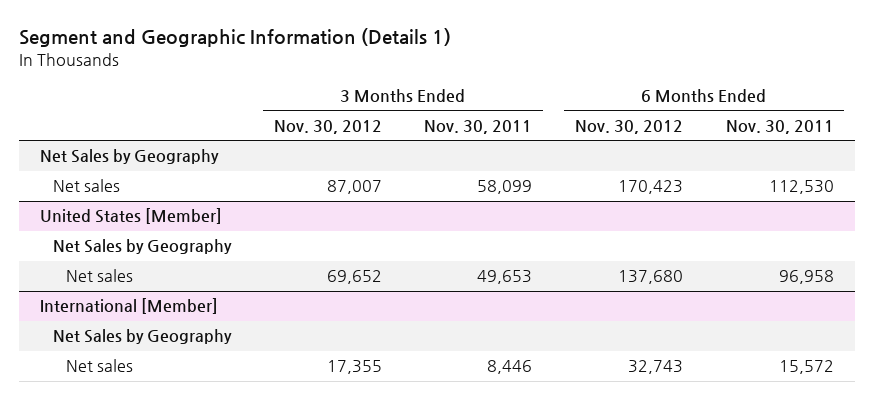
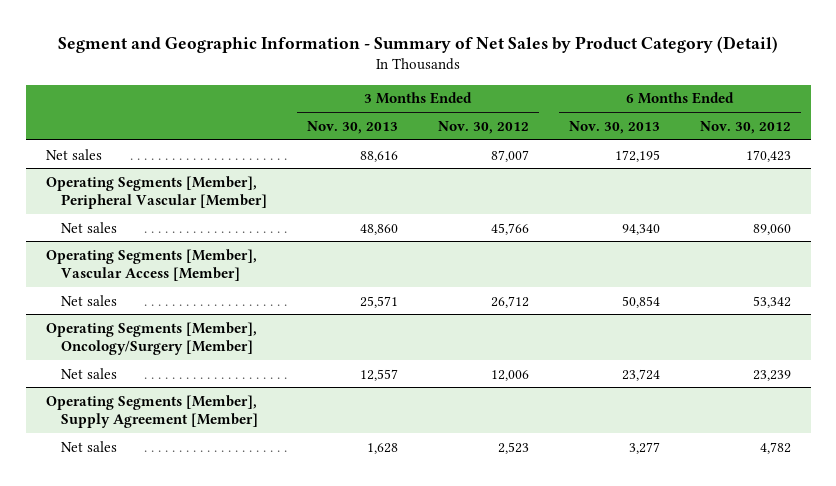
- Segment and Geographic Information (Details 1)
+ Segment and Geographic Information - Summary of Net Sales by Product Category (Detail)
- | 3 Months Ended Nov. 30, 2012 | 3 Months Ended Nov. 30, 2011 | 6 Months Ended Nov. 30, 2012 | 6 Months Ended Nov. 30, 2011
+ | 3 Months Ended Nov. 30, 2013 | 3 Months Ended Nov. 30, 2012 | 6 Months Ended Nov. 30, 2013 | 6 Months Ended Nov. 30, 2012
- Net Sales by Geography
- United States [Member]
- Net Sales by Geography
- Net sales | 69,652 | 49,653 | 137,680 | 96,958
- International [Member]
- Net Sales by Geography
- Net sales | 17,355 | 8,446 | 32,743 | 15,572
+ Operating Segments [Member], Peripheral Vascular [Member]
+ Net sales | 48,860 | 45,766 | 94,340 | 89,060
+ Operating Segments [Member], Vascular Access [Member]
+ Net sales | 25,571 | 26,712 | 50,854 | 53,342
+ Operating Segments [Member], Oncology/Surgery [Member]
+ Net sales | 12,557 | 12,006 | 23,724 | 23,239
+ Operating Segments [Member], Supply Agreement [Member]
+ Net sales | 1,628 | 2,523 | 3,277 | 4,782

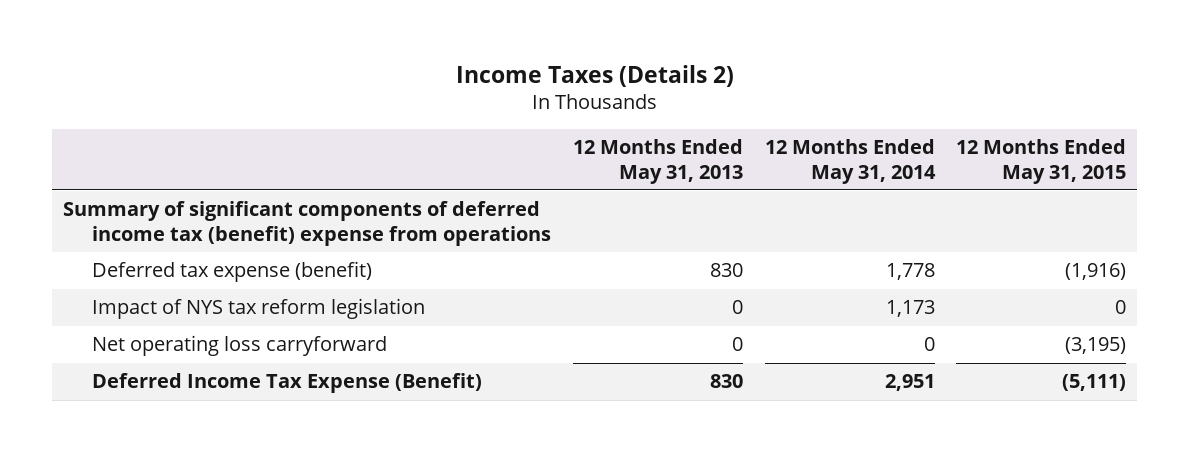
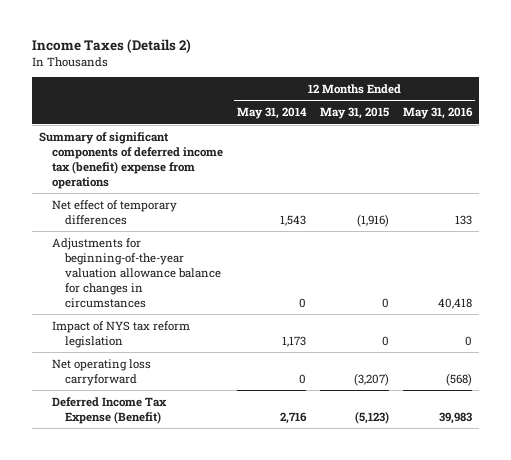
- | 12 Months Ended May 31, 2013 | 12 Months Ended May 31, 2014 | 12 Months Ended May 31, 2015
+ | 12 Months Ended May 31, 2014 | 12 Months Ended May 31, 2015 | 12 Months Ended May 31, 2016
- Deferred tax expense (benefit) | 830 | 1,778 | (1,916)
+ Net effect of temporary differences | 1,543 | (1,916) | 133
+ Adjustments for beginning-of-the-year valuation allowance balance for changes in circumstances | 0 | 0 | 40,418
- Net operating loss carryforward | 0 | 0 | (3,195)
- Deferred Income Tax Expense (Benefit) | 830 | 2,951 | (5,111)
+ Net operating loss carryforward | 0 | (3,207) | (568)
+ Deferred Income Tax Expense (Benefit) | 2,716 | (5,123) | 39,983

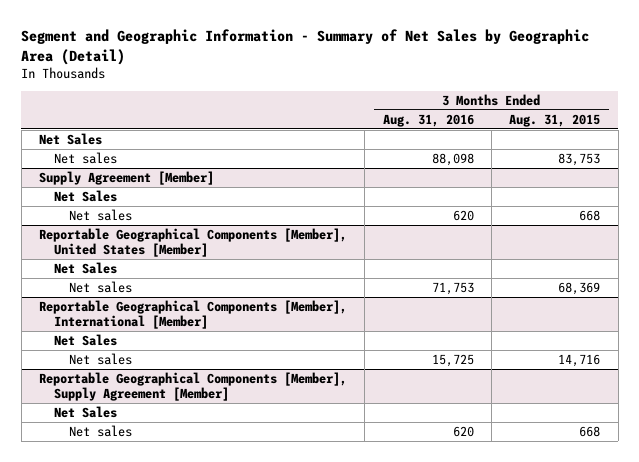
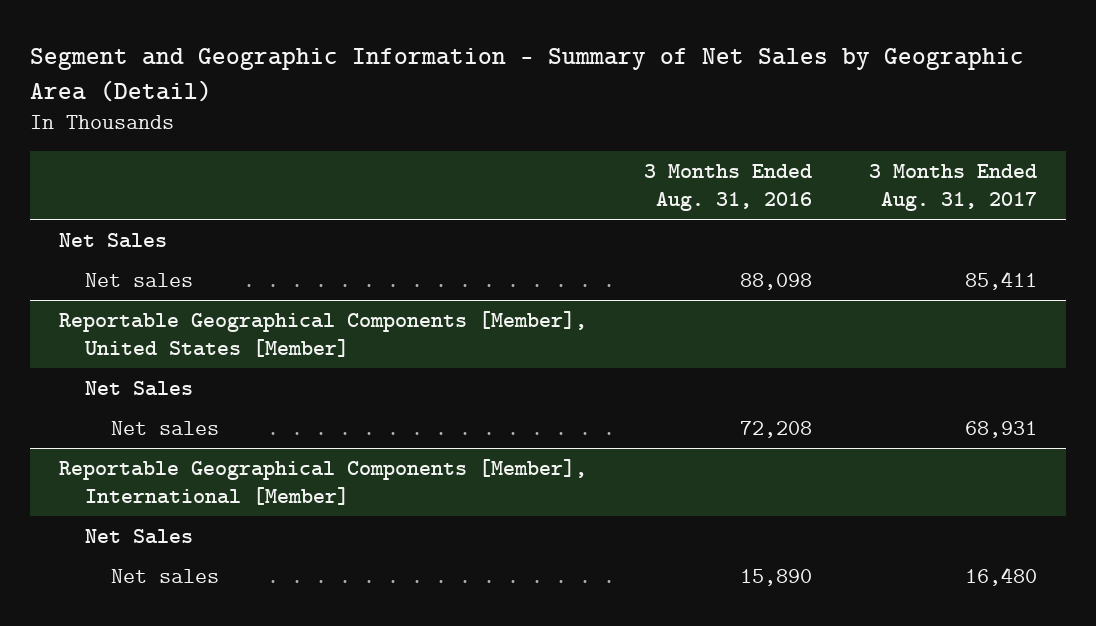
- | 3 Months Ended Aug. 31, 2016 | 3 Months Ended Aug. 31, 2015
+ | 3 Months Ended Aug. 31, 2016 | 3 Months Ended Aug. 31, 2017
- Supply Agreement [Member]
- Net Sales
- Net sales | 620 | 668
@ Reportable Geographical Components [Member], United States [Member]
- Net sales | 71,753 | 68,369
+ Net sales | 72,208 | 68,931
@ Reportable Geographical Components [Member], International [Member]
- Net sales | 15,725 | 14,716
- Reportable Geographical Components [Member], Supply Agreement [Member]
- Net Sales
- Net sales | 620 | 668
@ Reportable Geographical Components [Member], International [Member]
+ Net sales | 15,890 | 16,480

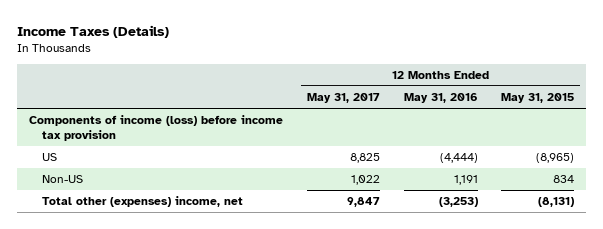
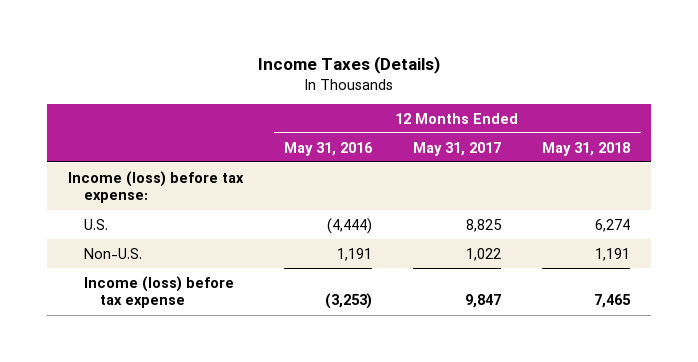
- | 12 Months Ended May 31, 2017 | 12 Months Ended May 31, 2016 | 12 Months Ended May 31, 2015
+ | 12 Months Ended May 31, 2016 | 12 Months Ended May 31, 2017 | 12 Months Ended May 31, 2018
- Components of income (loss) before income tax provision
- US | 8,825 | (4,444) | (8,965)
- Non-US | 1,022 | 1,191 | 834
- Total other (expenses) income, net | 9,847 | (3,253) | (8,131)
+ Income (loss) before tax expense:
+ U.S. | (4,444) | 8,825 | 6,274
+ Non-U.S. | 1,191 | 1,022 | 1,191
+ Income (loss) before tax expense | (3,253) | 9,847 | 7,465

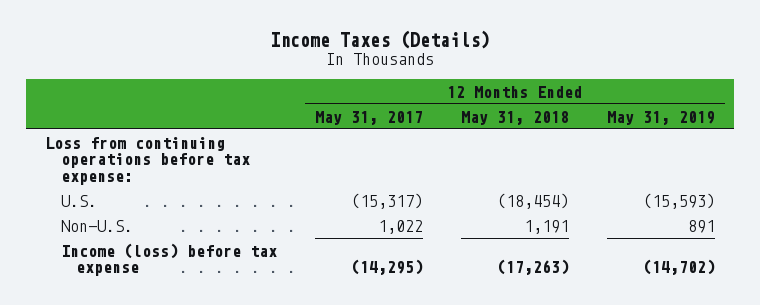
- | 12 Months Ended May 31, 2016 | 12 Months Ended May 31, 2017 | 12 Months Ended May 31, 2018
+ | 12 Months Ended May 31, 2017 | 12 Months Ended May 31, 2018 | 12 Months Ended May 31, 2019
- Income (loss) before tax expense:
- U.S. | (4,444) | 8,825 | 6,274
+ Loss from continuing operations before tax expense:
+ U.S. | (15,317) | (18,454) | (15,593)
- Income (loss) before tax expense | (3,253) | 9,847 | 7,465
+ Income (loss) before tax expense | (14,295) | (17,263) | (14,702)

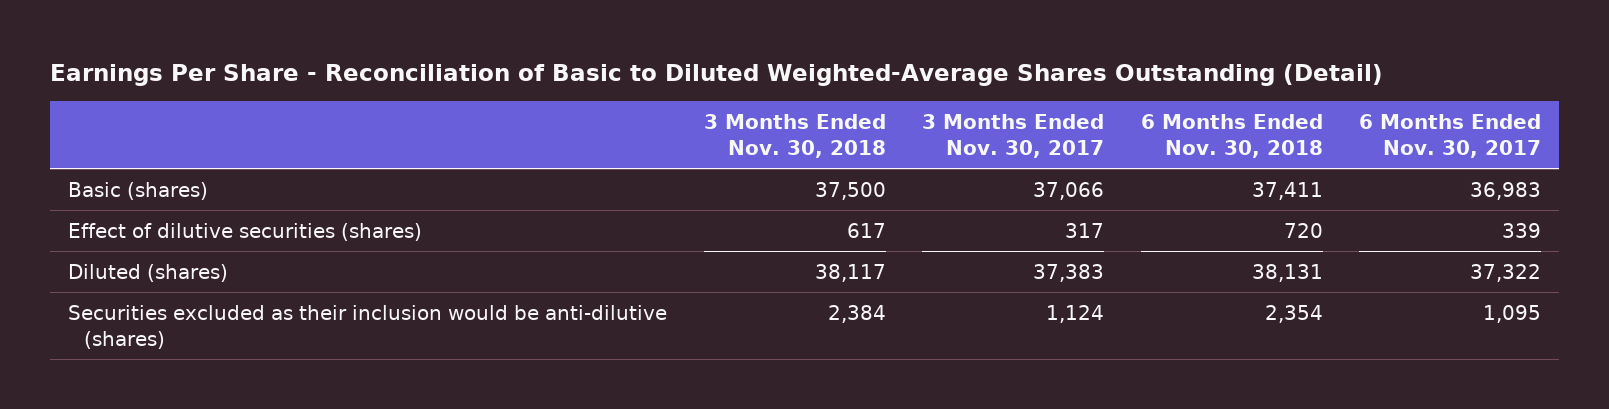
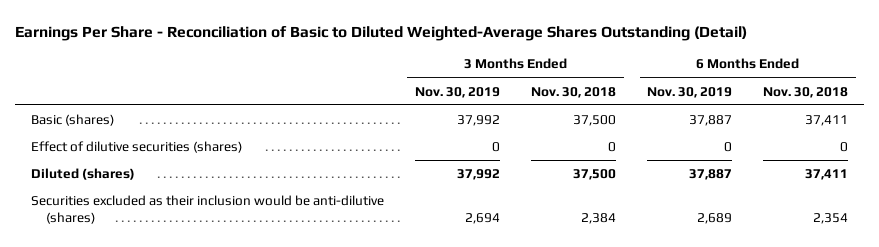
- | 3 Months Ended Nov. 30, 2018 | 3 Months Ended Nov. 30, 2017 | 6 Months Ended Nov. 30, 2018 | 6 Months Ended Nov. 30, 2017
+ | 3 Months Ended Nov. 30, 2019 | 3 Months Ended Nov. 30, 2018 | 6 Months Ended Nov. 30, 2019 | 6 Months Ended Nov. 30, 2018
- Effect of dilutive securities (shares) | 617 | 317 | 720 | 339
- Diluted (shares) | 38,117 | 37,383 | 38,131 | 37,322
+ Effect of dilutive securities (shares) | 0 | 0 | 0 | 0
+ Diluted (shares) | 37,992 | 37,500 | 37,887 | 37,411

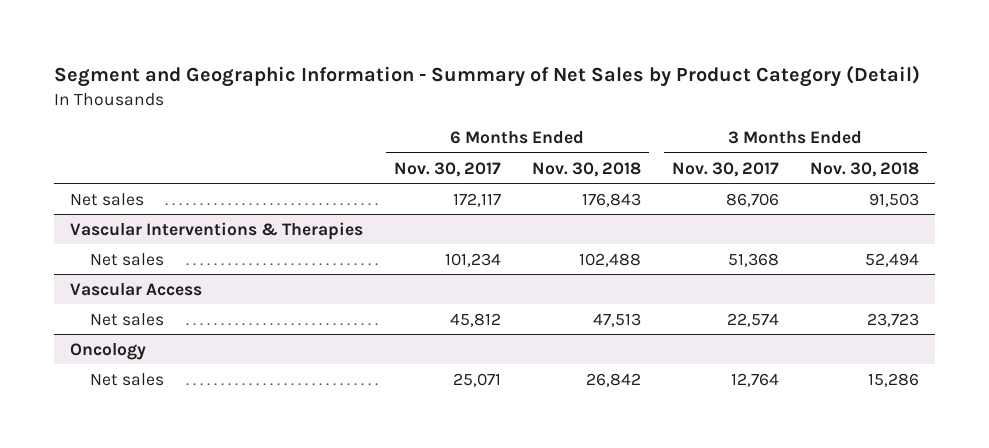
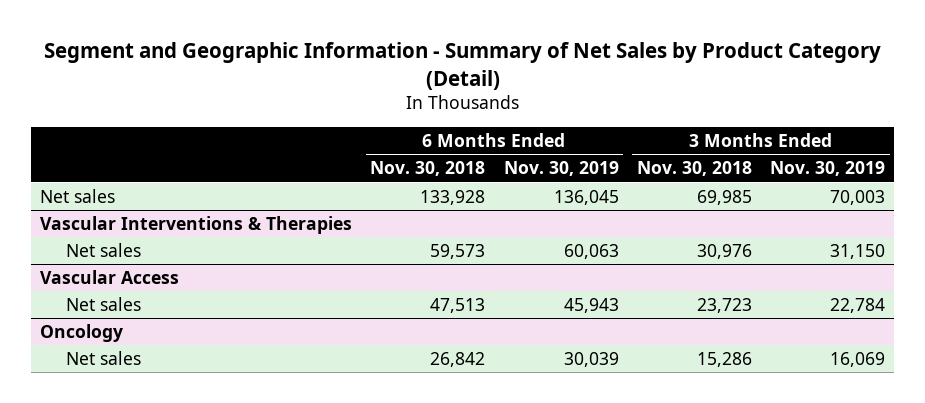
- | 6 Months Ended Nov. 30, 2017 | 6 Months Ended Nov. 30, 2018 | 3 Months Ended Nov. 30, 2017 | 3 Months Ended Nov. 30, 2018
+ | 6 Months Ended Nov. 30, 2018 | 6 Months Ended Nov. 30, 2019 | 3 Months Ended Nov. 30, 2018 | 3 Months Ended Nov. 30, 2019
- Net sales | 172,117 | 176,843 | 86,706 | 91,503
+ Net sales | 133,928 | 136,045 | 69,985 | 70,003
@ Vascular Interventions & Therapies
- Net sales | 101,234 | 102,488 | 51,368 | 52,494
+ Net sales | 59,573 | 60,063 | 30,976 | 31,150

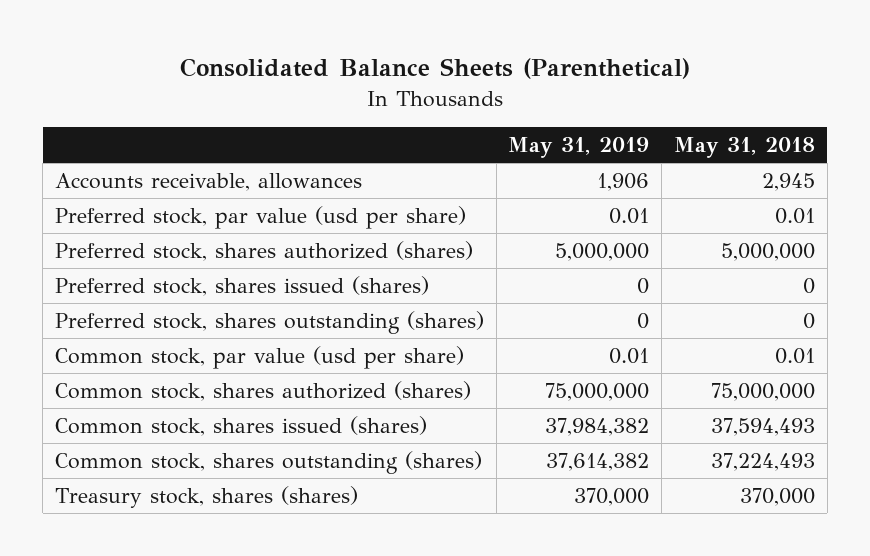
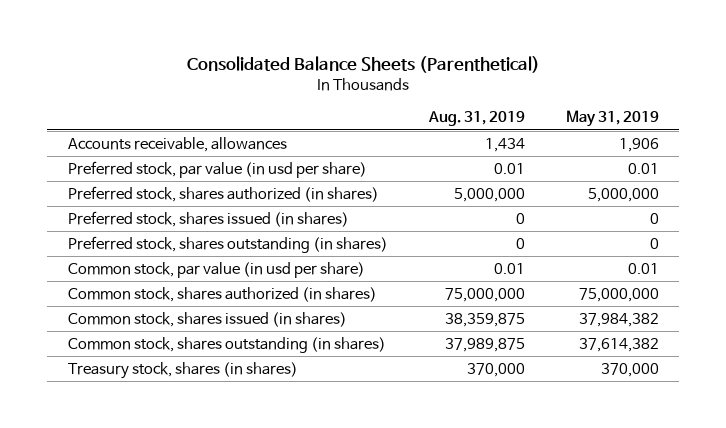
- | May 31, 2019 | May 31, 2018
+ | Aug. 31, 2019 | May 31, 2019
- Preferred stock, par value (usd per share) | 0.01 | 0.01
- Preferred stock, shares authorized (shares) | 5,000,000 | 5,000,000
- Preferred stock, shares issued (shares) | 0 | 0
- Preferred stock, shares outstanding (shares) | 0 | 0
- Common stock, par value (usd per share) | 0.01 | 0.01
- Common stock, shares authorized (shares) | 75,000,000 | 75,000,000
- Common stock, shares issued (shares) | 37,984,382 | 37,594,493
- Common stock, shares outstanding (shares) | 37,614,382 | 37,224,493
- Treasury stock, shares (shares) | 370,000 | 370,000
+ Preferred stock, par value (in usd per share) | 0.01 | 0.01
+ Preferred stock, shares authorized (in shares) | 5,000,000 | 5,000,000
+ Preferred stock, shares issued (in shares) | 0 | 0
+ Preferred stock, shares outstanding (in shares) | 0 | 0
+ Common stock, par value (in usd per share) | 0.01 | 0.01
+ Common stock, shares authorized (in shares) | 75,000,000 | 75,000,000
+ Common stock, shares issued (in shares) | 38,359,875 | 37,984,382
+ Common stock, shares outstanding (in shares) | 37,989,875 | 37,614,382
+ Treasury stock, shares (in shares) | 370,000 | 370,000

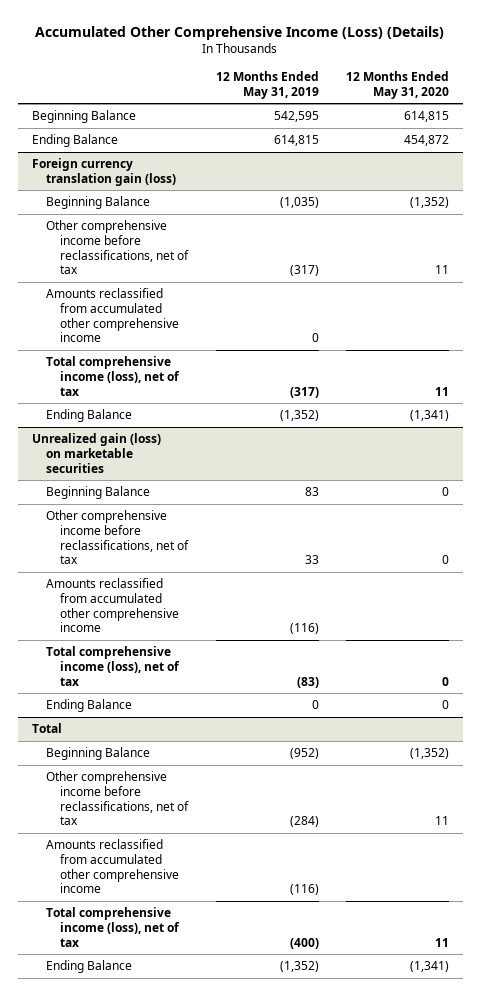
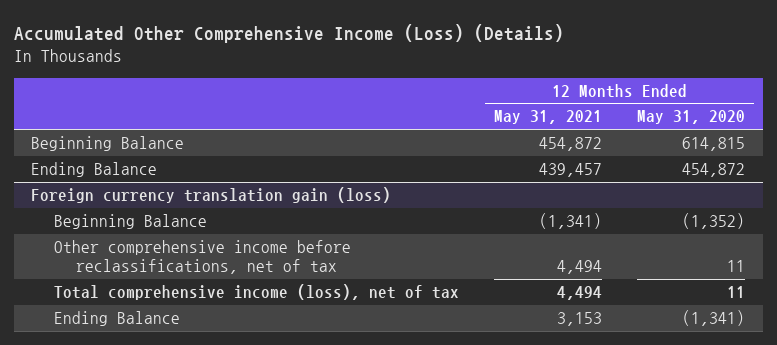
- | 12 Months Ended May 31, 2019 | 12 Months Ended May 31, 2020
+ | 12 Months Ended May 31, 2021 | 12 Months Ended May 31, 2020
@ Foreign currency translation gain (loss)
- Amounts reclassified from accumulated other comprehensive income | 0 |
- Unrealized gain (loss) on marketable securities
- Beginning Balance | 83 | 0
- Other comprehensive income before reclassifications, net of tax | 33 | 0
- Amounts reclassified from accumulated other comprehensive income | (116) |
- Total comprehensive income (loss), net of tax | (83) | 0
- Ending Balance | 0 | 0
- Total
- Beginning Balance | (952) | (1,352)
- Other comprehensive income before reclassifications, net of tax | (284) | 11
- Amounts reclassified from accumulated other comprehensive income | (116) |
- Total comprehensive income (loss), net of tax | (400) | 11
- Ending Balance | (1,352) | (1,341)

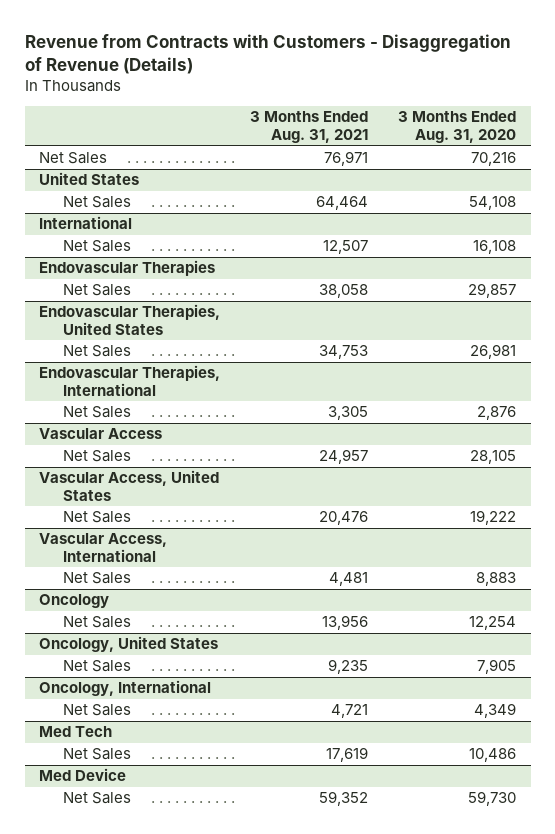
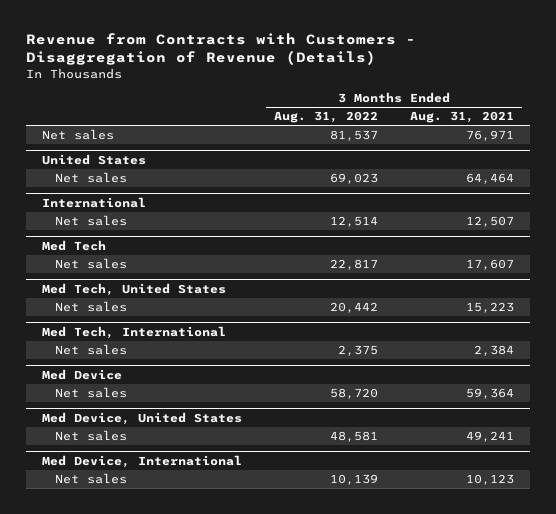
- | 3 Months Ended Aug. 31, 2021 | 3 Months Ended Aug. 31, 2020
+ | 3 Months Ended Aug. 31, 2022 | 3 Months Ended Aug. 31, 2021
- Net Sales | 76,971 | 70,216
+ Net sales | 81,537 | 76,971
@ United States
- Net Sales | 64,464 | 54,108
+ Net sales | 69,023 | 64,464
@ International
- Net Sales | 12,507 | 16,108
- Endovascular Therapies
- Net Sales | 38,058 | 29,857
- Endovascular Therapies, United States
- Net Sales | 34,753 | 26,981
- Endovascular Therapies, International
- Net Sales | 3,305 | 2,876
- Vascular Access
- Net Sales | 24,957 | 28,105
- Vascular Access, United States
- Net Sales | 20,476 | 19,222
- Vascular Access, International
- Net Sales | 4,481 | 8,883
- Oncology
- Net Sales | 13,956 | 12,254
- Oncology, United States
- Net Sales | 9,235 | 7,905
- Oncology, International
- Net Sales | 4,721 | 4,349
@ International
+ Net sales | 12,514 | 12,507
@ Med Tech
- Net Sales | 17,619 | 10,486
+ Net sales | 22,817 | 17,607
+ Med Tech, United States
+ Net sales | 20,442 | 15,223
+ Med Tech, International
+ Net sales | 2,375 | 2,384
@ Med Device
- Net Sales | 59,352 | 59,730
+ Net sales | 58,720 | 59,364
+ Med Device, United States
+ Net sales | 48,581 | 49,241
+ Med Device, International
+ Net sales | 10,139 | 10,123

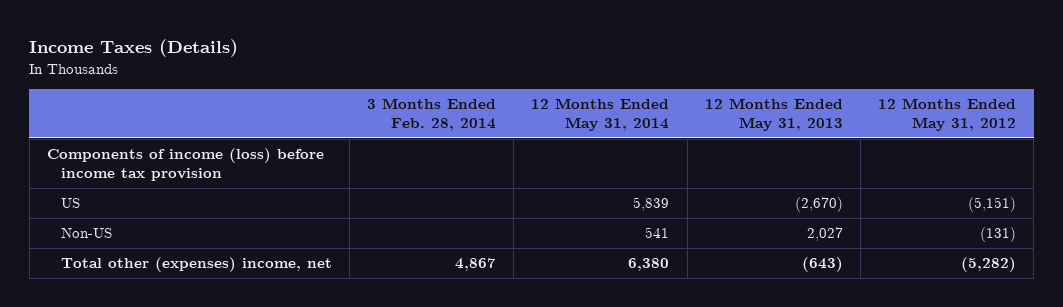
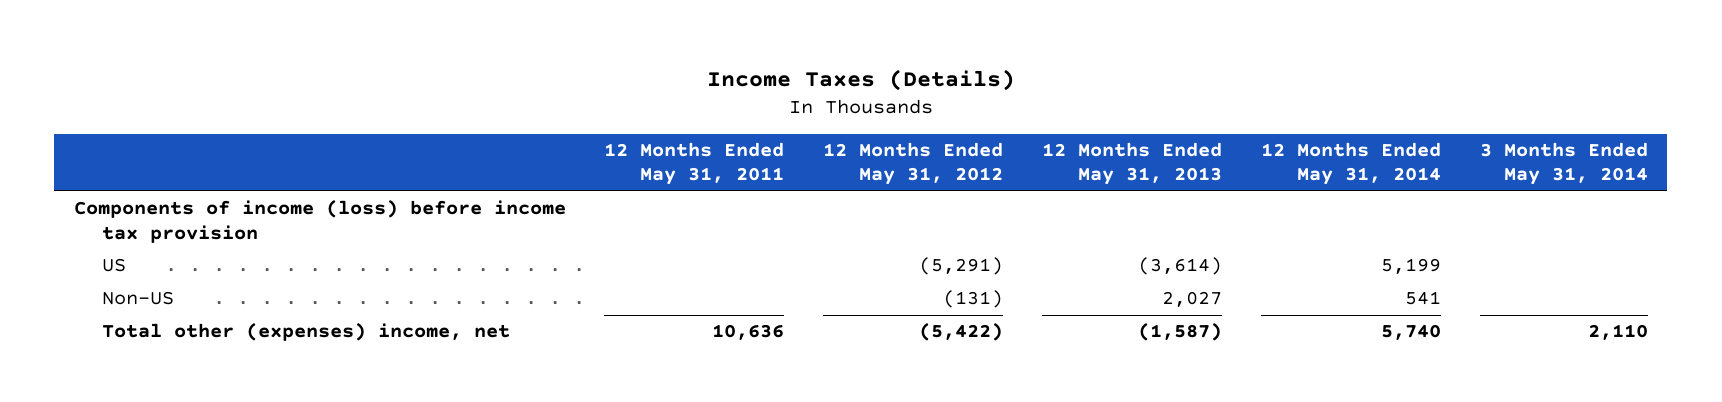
- | 3 Months Ended Feb. 28, 2014 | 12 Months Ended May 31, 2014 | 12 Months Ended May 31, 2013 | 12 Months Ended May 31, 2012
+ | 12 Months Ended May 31, 2011 | 12 Months Ended May 31, 2012 | 12 Months Ended May 31, 2013 | 12 Months Ended May 31, 2014 | 3 Months Ended May 31, 2014
- US | | 5,839 | (2,670) | (5,151)
+ US | | (5,291) | (3,614) | 5,199 |
- Total other (expenses) income, net | 4,867 | 6,380 | (643) | (5,282)
+ Total other (expenses) income, net | 10,636 | (5,422) | (1,587) | 5,740 | 2,110

